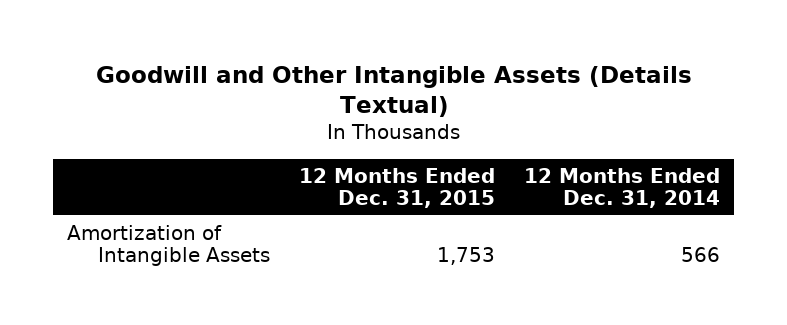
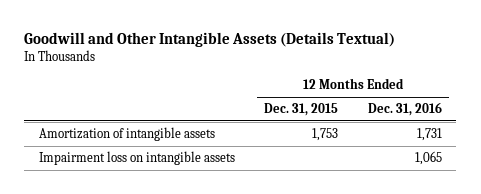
- | 12 Months Ended Dec. 31, 2015 | 12 Months Ended Dec. 31, 2014
+ | 12 Months Ended Dec. 31, 2015 | 12 Months Ended Dec. 31, 2016
- Amortization of Intangible Assets | 1,753 | 566
+ Amortization of intangible assets | 1,753 | 1,731
+ Impairment loss on intangible assets | | 1,065

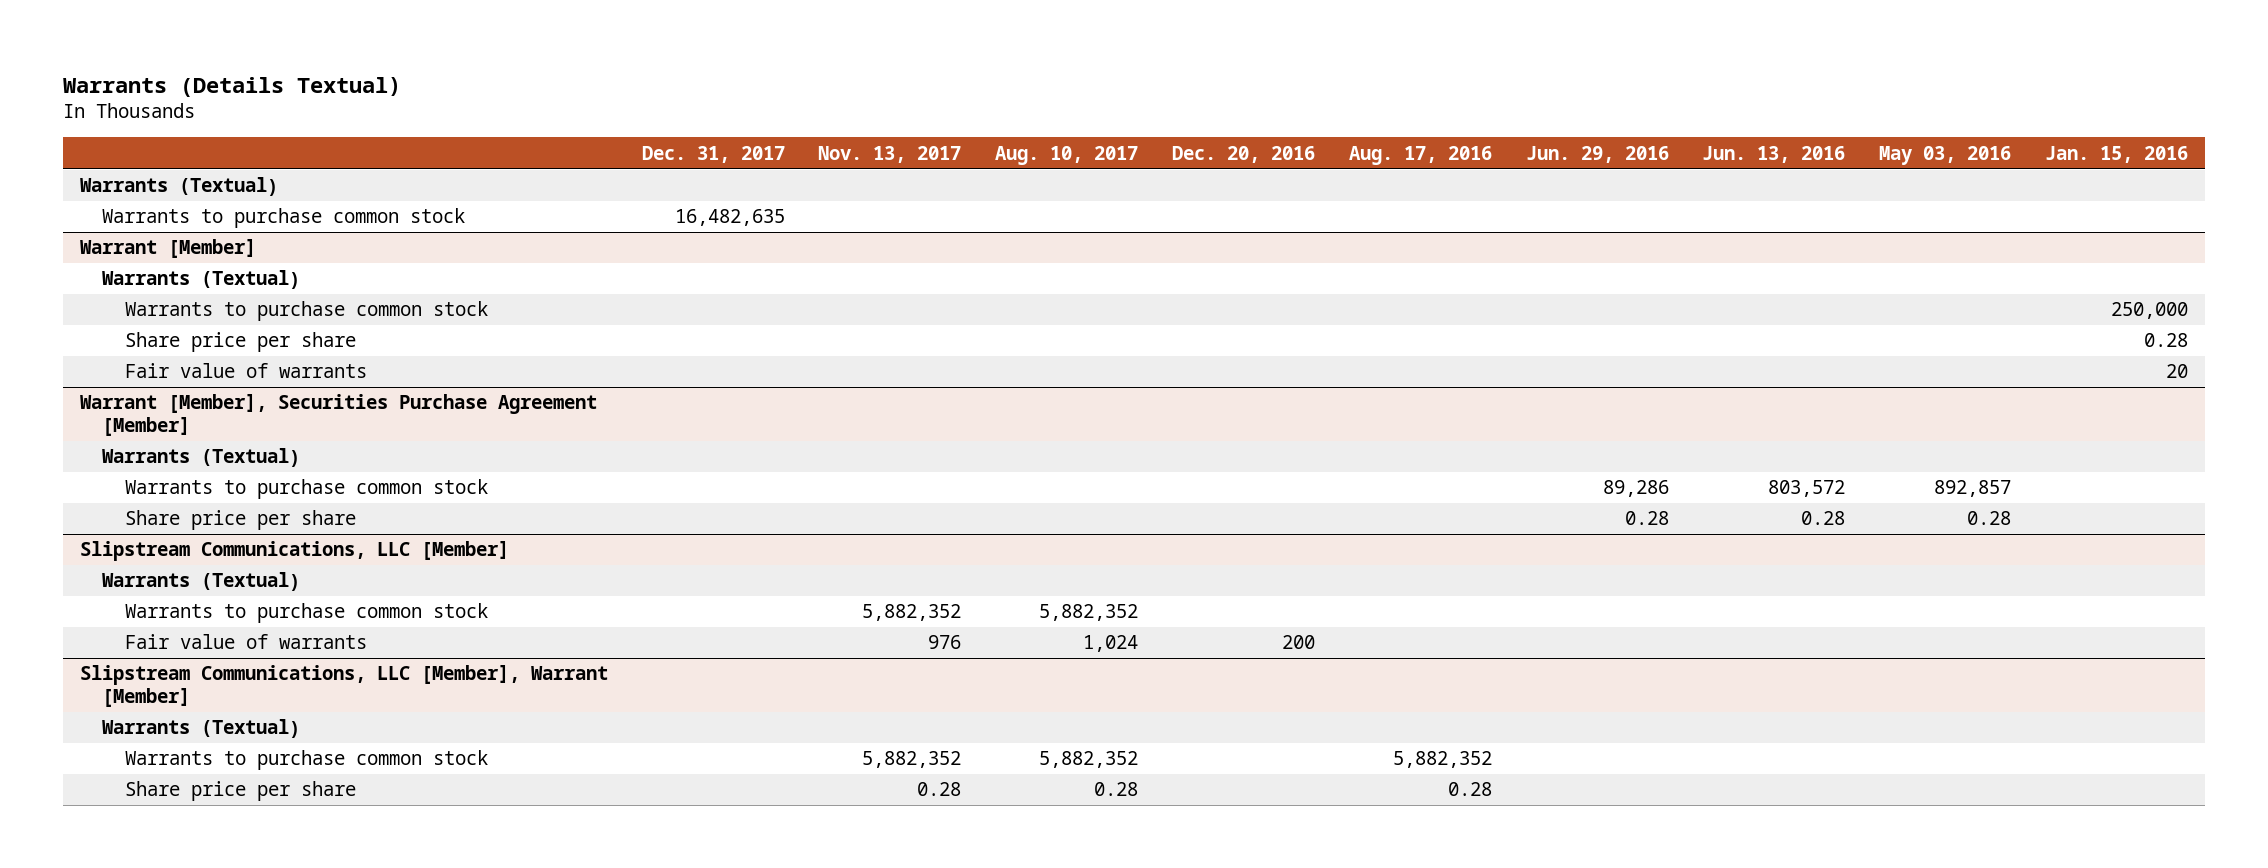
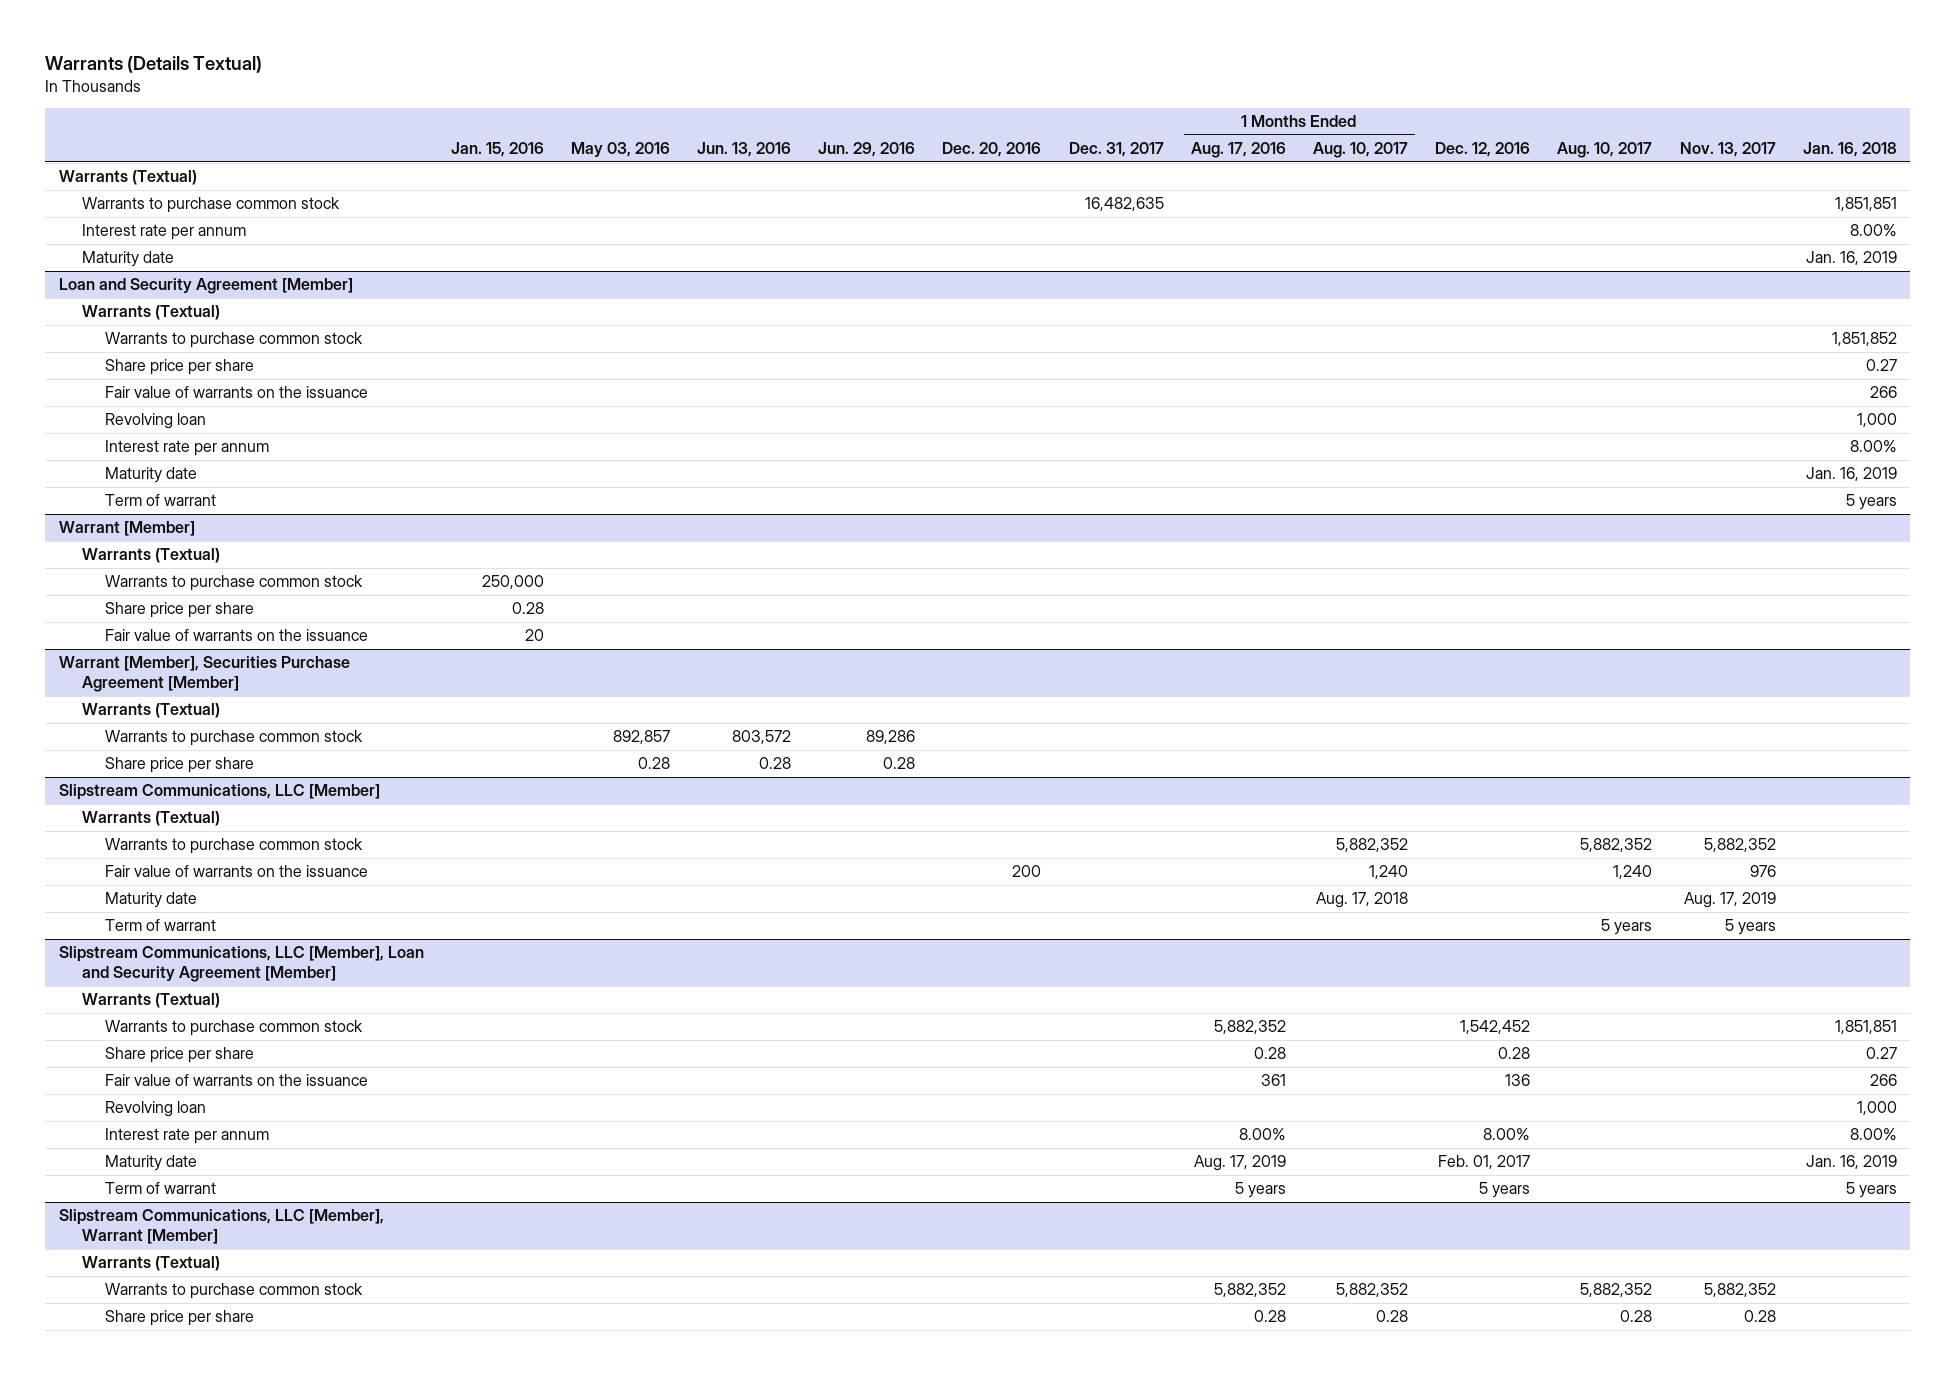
- | Dec. 31, 2017 | Nov. 13, 2017 | Aug. 10, 2017 | Dec. 20, 2016 | Aug. 17, 2016 | Jun. 29, 2016 | Jun. 13, 2016 | May 03, 2016 | Jan. 15, 2016
+ | Jan. 15, 2016 | May 03, 2016 | Jun. 13, 2016 | Jun. 29, 2016 | Dec. 20, 2016 | Dec. 31, 2017 | 1 Months Ended Aug. 17, 2016 | 1 Months Ended Aug. 10, 2017 | Dec. 12, 2016 | Aug. 10, 2017 | Nov. 13, 2017 | Jan. 16, 2018
+ Interest rate per annum | | | | | | | | | | | | 8.00%
+ Maturity date | | | | | | | | | | | | Jan. 16, 2019
+ Loan and Security Agreement [Member]
+ Warrants (Textual)
+ Warrants to purchase common stock | | | | | | | | | | | | 1,851,852
+ Share price per share | | | | | | | | | | | | 0.27
+ Fair value of warrants on the issuance | | | | | | | | | | | | 266
+ Revolving loan | | | | | | | | | | | | 1,000
+ Interest rate per annum | | | | | | | | | | | | 8.00%
+ Maturity date | | | | | | | | | | | | Jan. 16, 2019
+ Term of warrant | | | | | | | | | | | | 5 years
@ Warrant [Member]
- Fair value of warrants | | | | | | | | | 20
+ Fair value of warrants on the issuance | 20 | | | | | | | | | | |
@ Slipstream Communications, LLC [Member]
- Fair value of warrants | | 976 | 1,024 | 200 | | | | |
+ Fair value of warrants on the issuance | | | | | 200 | | | 1,240 | | 1,240 | 976 |
+ Maturity date | | | | | | | | Aug. 17, 2018 | | | Aug. 17, 2019 |
+ Term of warrant | | | | | | | | | | 5 years | 5 years |
+ Slipstream Communications, LLC [Member], Loan and Security Agreement [Member]
+ Warrants (Textual)
+ Warrants to purchase common stock | | | | | | | 5,882,352 | | 1,542,452 | | | 1,851,851
+ Share price per share | | | | | | | 0.28 | | 0.28 | | | 0.27
+ Fair value of warrants on the issuance | | | | | | | 361 | | 136 | | | 266
+ Revolving loan | | | | | | | | | | | | 1,000
+ Interest rate per annum | | | | | | | 8.00% | | 8.00% | | | 8.00%
+ Maturity date | | | | | | | Aug. 17, 2019 | | Feb. 01, 2017 | | | Jan. 16, 2019
+ Term of warrant | | | | | | | 5 years | | 5 years | | | 5 years

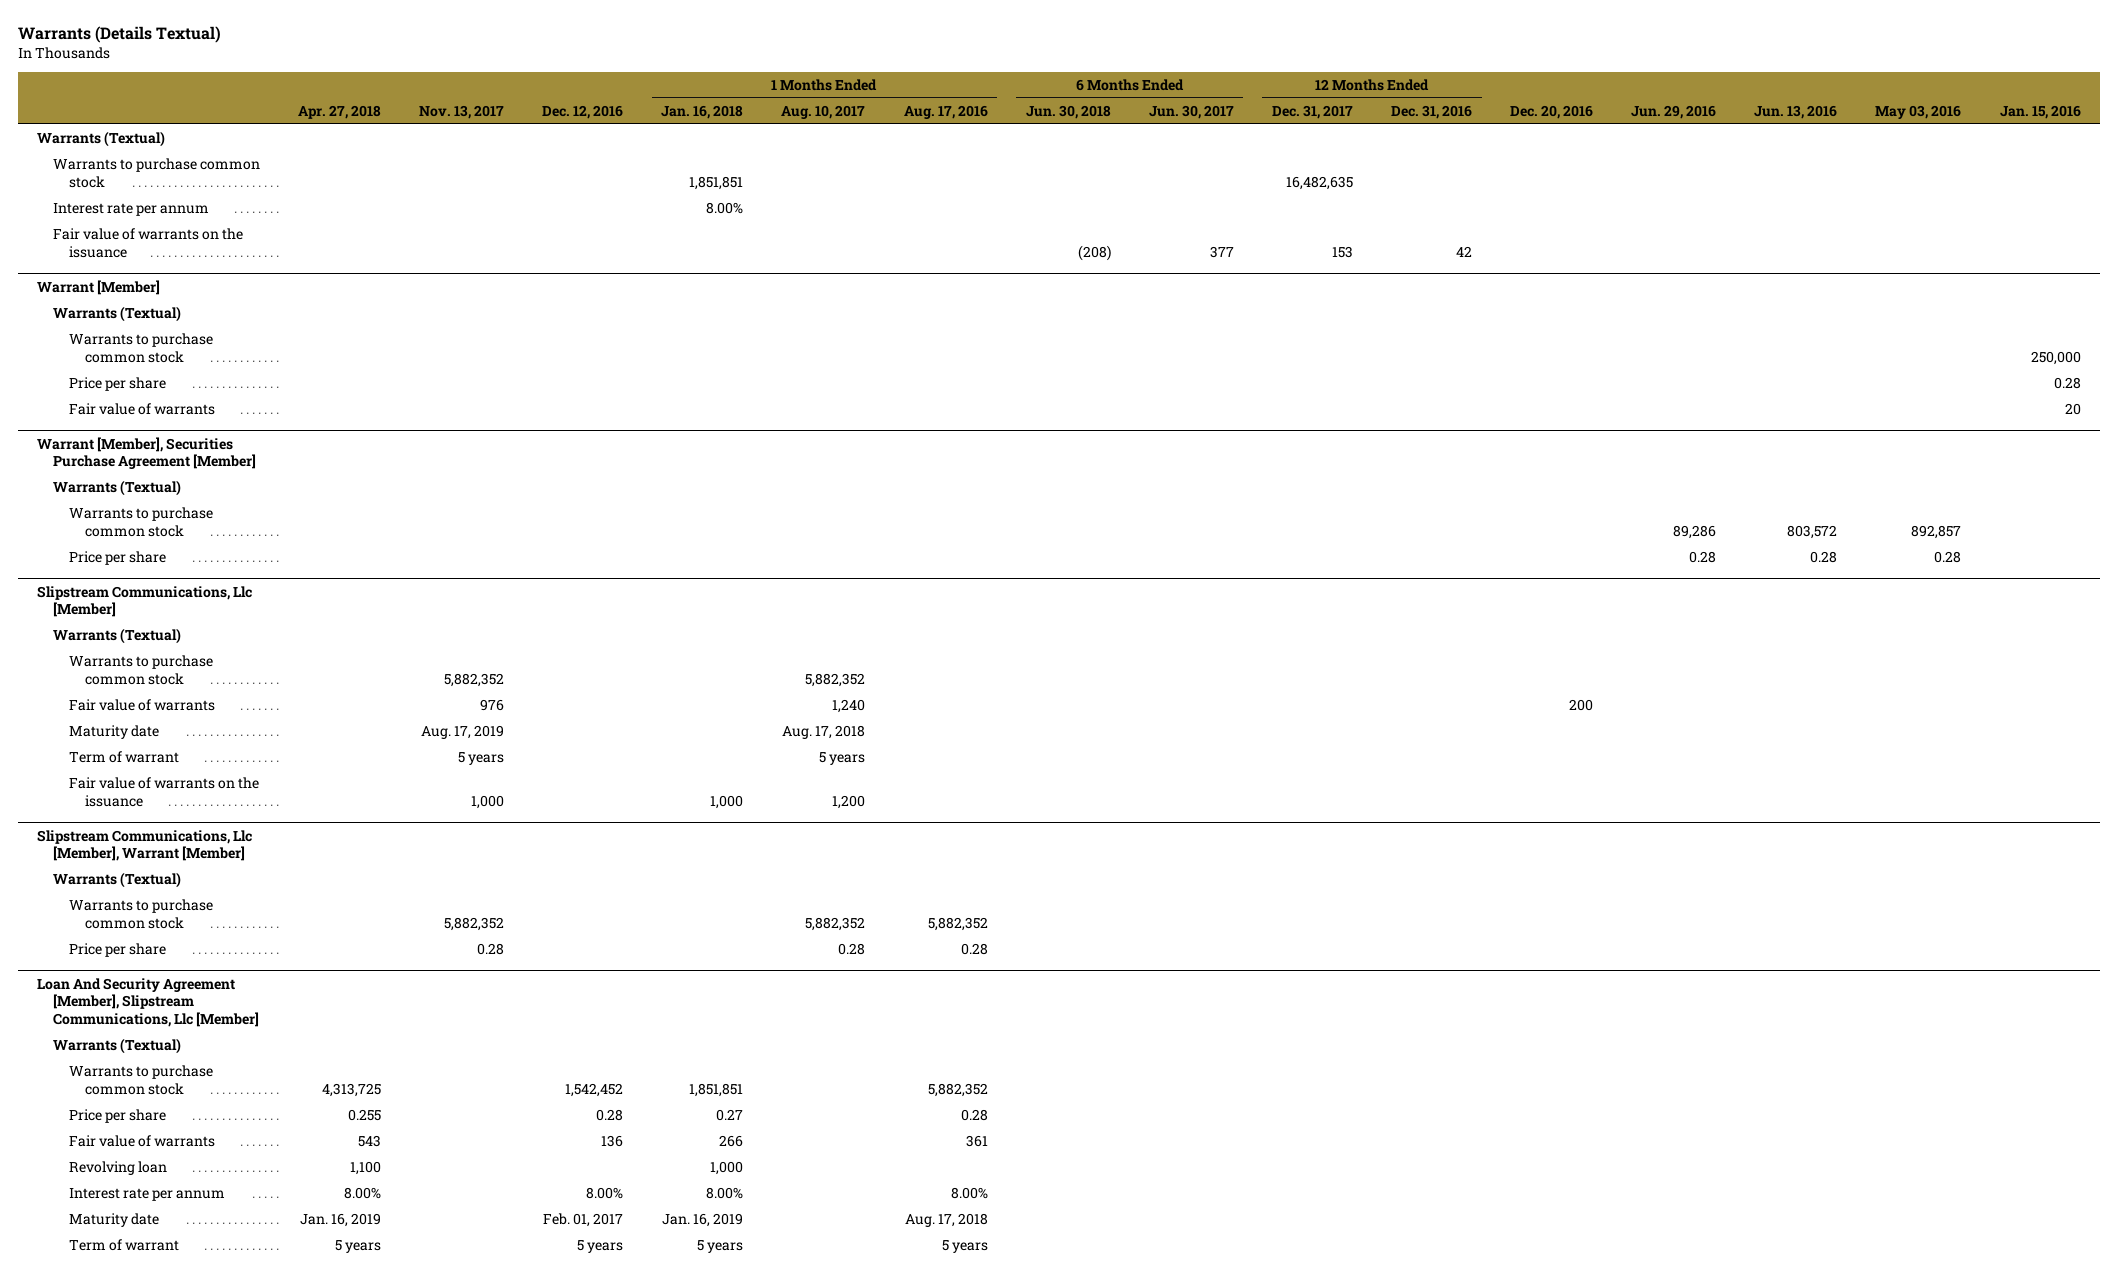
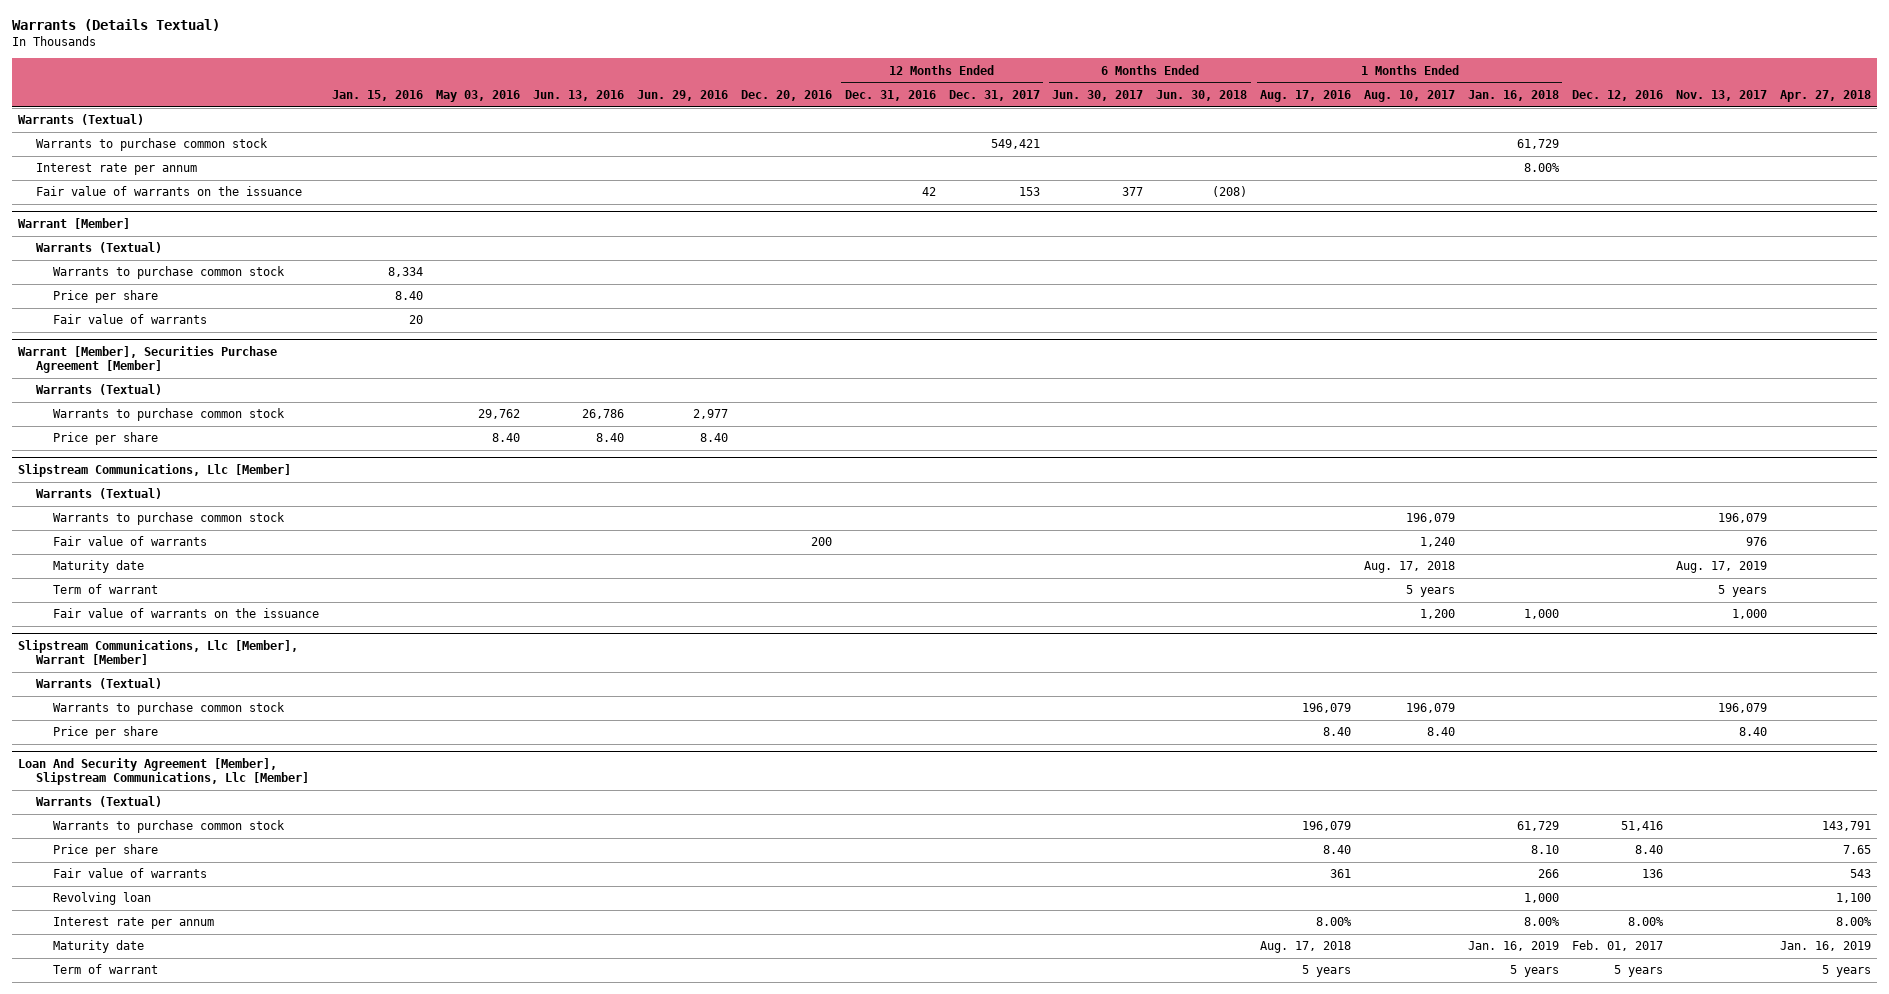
- | Apr. 27, 2018 | Nov. 13, 2017 | Dec. 12, 2016 | 1 Months Ended Jan. 16, 2018 | 1 Months Ended Aug. 10, 2017 | 1 Months Ended Aug. 17, 2016 | 6 Months Ended Jun. 30, 2018 | 6 Months Ended Jun. 30, 2017 | 12 Months Ended Dec. 31, 2017 | 12 Months Ended Dec. 31, 2016 | Dec. 20, 2016 | Jun. 29, 2016 | Jun. 13, 2016 | May 03, 2016 | Jan. 15, 2016
+ | Jan. 15, 2016 | May 03, 2016 | Jun. 13, 2016 | Jun. 29, 2016 | Dec. 20, 2016 | 12 Months Ended Dec. 31, 2016 | 12 Months Ended Dec. 31, 2017 | 6 Months Ended Jun. 30, 2017 | 6 Months Ended Jun. 30, 2018 | 1 Months Ended Aug. 17, 2016 | 1 Months Ended Aug. 10, 2017 | 1 Months Ended Jan. 16, 2018 | Dec. 12, 2016 | Nov. 13, 2017 | Apr. 27, 2018
- Warrants to purchase common stock | | | | 1,851,851 | | | | | 16,482,635 | | | | | |
+ Warrants to purchase common stock | | | | | | | 549,421 | | | | | 61,729 | | |
@ Warrant [Member]
- Warrants to purchase common stock | | | | | | | | | | | | | | | 250,000
- Price per share | | | | | | | | | | | | | | | 0.28
+ Warrants to purchase common stock | 8,334 | | | | | | | | | | | | | |
+ Price per share | 8.40 | | | | | | | | | | | | | |
@ Warrant [Member], Securities Purchase Agreement [Member]
- Warrants to purchase common stock | | | | | | | | | | | | 89,286 | 803,572 | 892,857 |
- Price per share | | | | | | | | | | | | 0.28 | 0.28 | 0.28 |
+ Warrants to purchase common stock | | 29,762 | 26,786 | 2,977 | | | | | | | | | | |
+ Price per share | | 8.40 | 8.40 | 8.40 | | | | | | | | | | |
@ Slipstream Communications, Llc [Member]
- Warrants to purchase common stock | | 5,882,352 | | | 5,882,352 | | | | | | | | | |
+ Warrants to purchase common stock | | | | | | | | | | | 196,079 | | | 196,079 |
@ Slipstream Communications, Llc [Member], Warrant [Member]
- Warrants to purchase common stock | | 5,882,352 | | | 5,882,352 | 5,882,352 | | | | | | | | |
- Price per share | | 0.28 | | | 0.28 | 0.28 | | | | | | | | |
+ Warrants to purchase common stock | | | | | | | | | | 196,079 | 196,079 | | | 196,079 |
+ Price per share | | | | | | | | | | 8.40 | 8.40 | | | 8.40 |
@ Loan And Security Agreement [Member], Slipstream Communications, Llc [Member]
- Warrants to purchase common stock | 4,313,725 | | 1,542,452 | 1,851,851 | | 5,882,352 | | | | | | | | |
- Price per share | 0.255 | | 0.28 | 0.27 | | 0.28 | | | | | | | | |
+ Warrants to purchase common stock | | | | | | | | | | 196,079 | | 61,729 | 51,416 | | 143,791
+ Price per share | | | | | | | | | | 8.40 | | 8.10 | 8.40 | | 7.65

